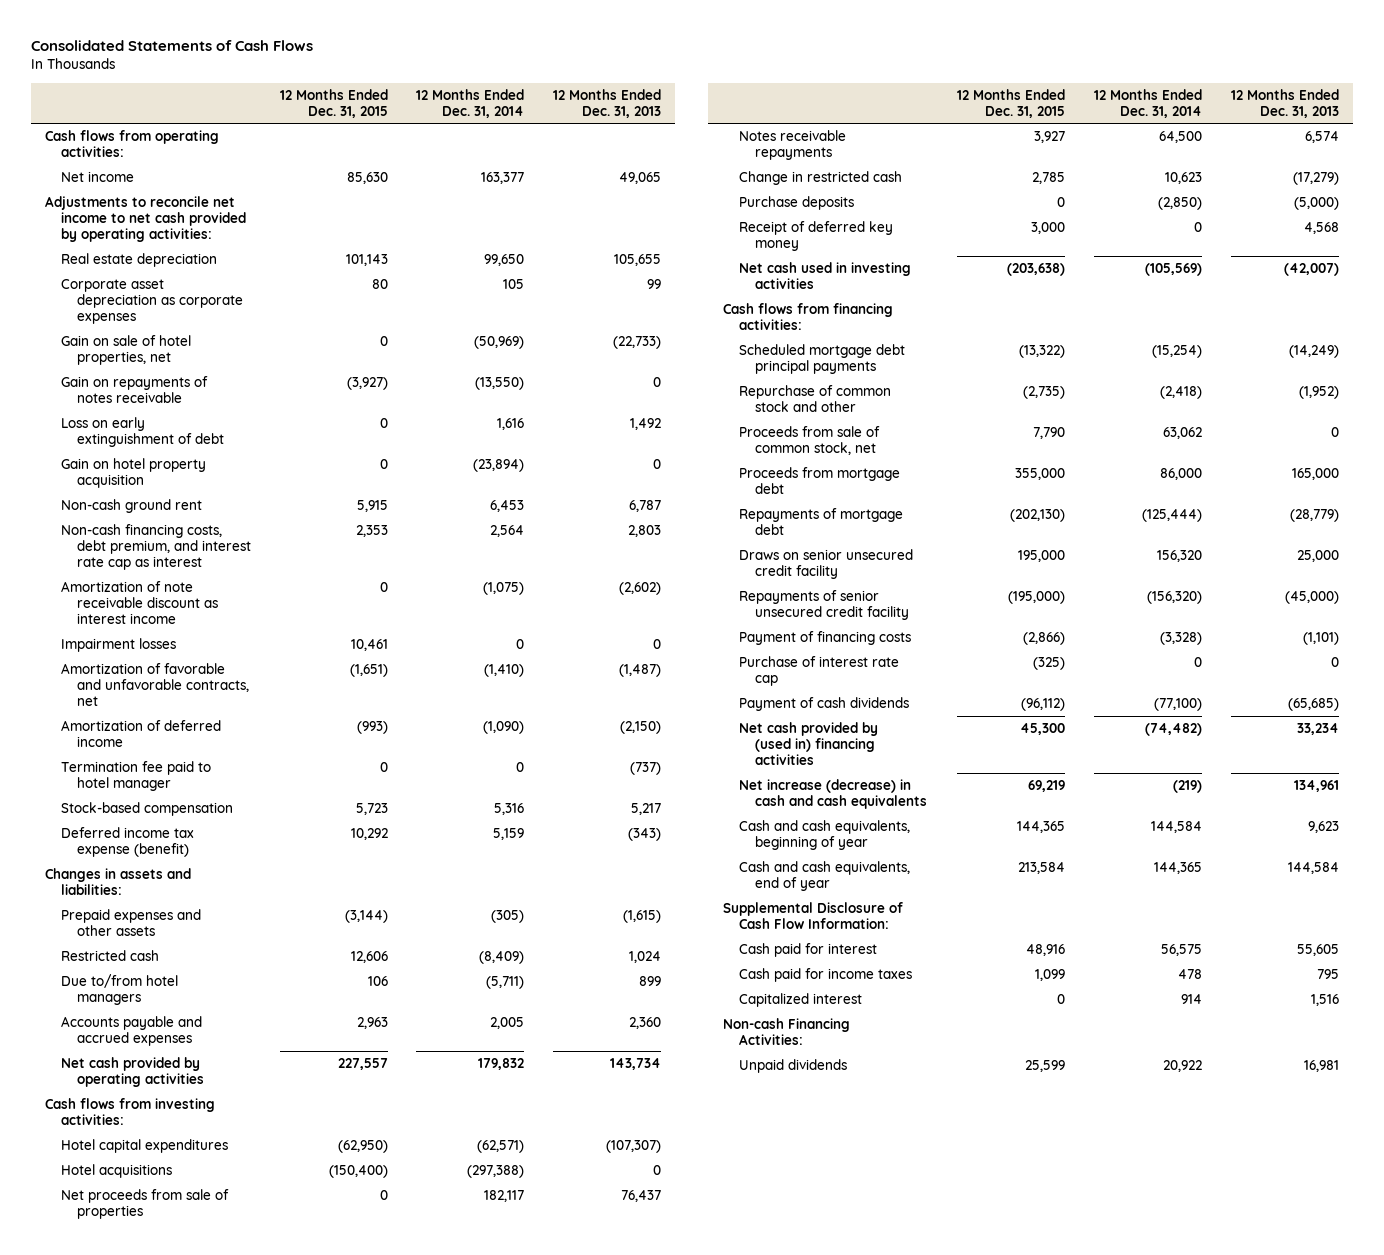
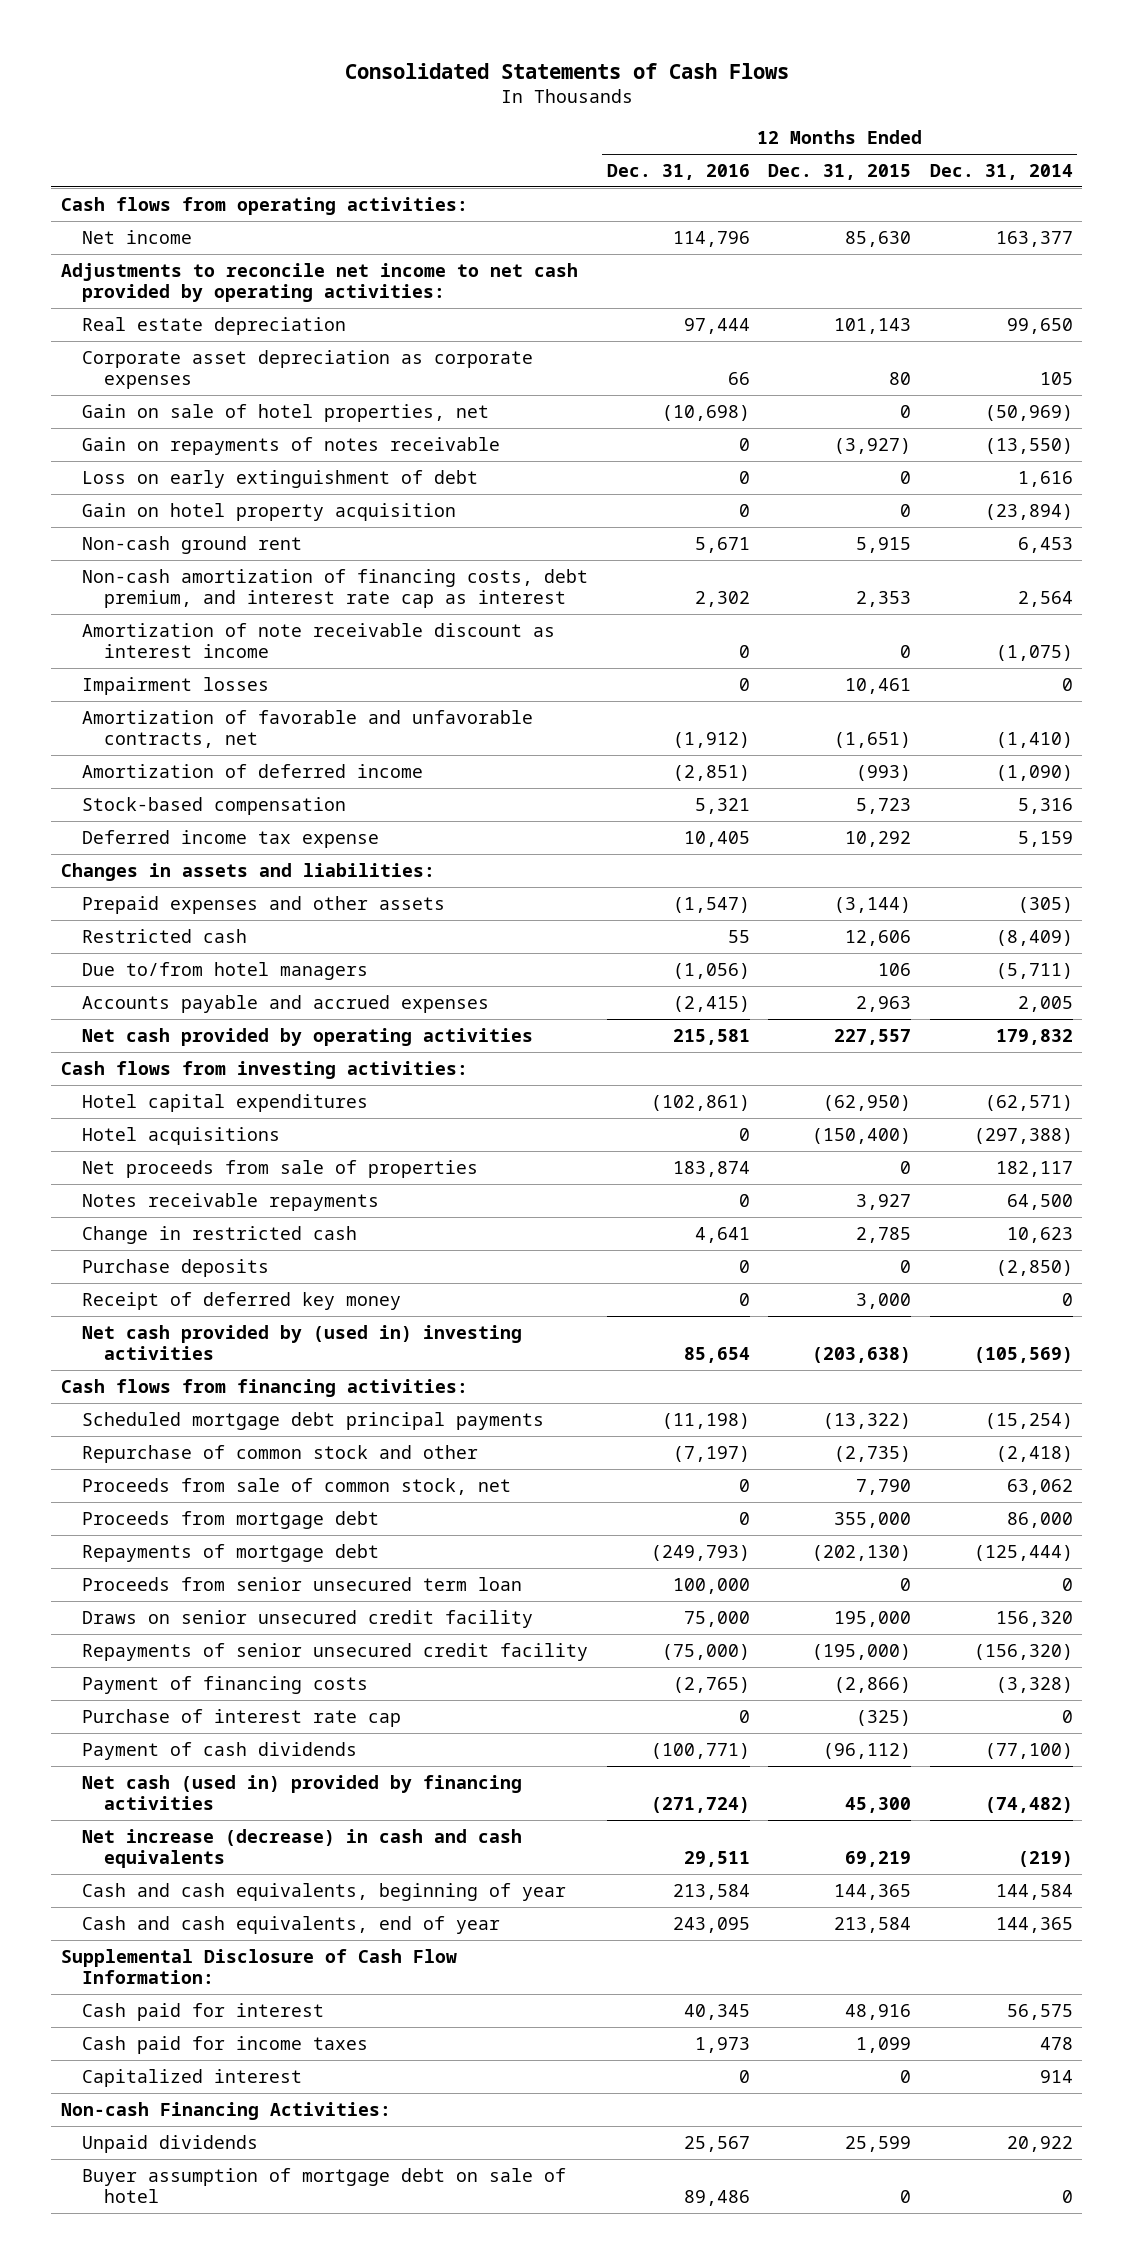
- | 12 Months Ended Dec. 31, 2015 | 12 Months Ended Dec. 31, 2014 | 12 Months Ended Dec. 31, 2013
+ | 12 Months Ended Dec. 31, 2016 | 12 Months Ended Dec. 31, 2015 | 12 Months Ended Dec. 31, 2014
- Non-cash financing costs, debt premium, and interest rate cap as interest | 2,353 | 2,564 | 2,803
+ Non-cash amortization of financing costs, debt premium, and interest rate cap as interest | 2,302 | 2,353 | 2,564
- Termination fee paid to hotel manager | 0 | 0 | (737)
- Deferred income tax expense (benefit) | 10,292 | 5,159 | (343)
+ Deferred income tax expense | 10,405 | 10,292 | 5,159
- Net cash used in investing activities | (203,638) | (105,569) | (42,007)
+ Net cash provided by (used in) investing activities | 85,654 | (203,638) | (105,569)
+ Proceeds from senior unsecured term loan | 100,000 | 0 | 0
- Net cash provided by (used in) financing activities | 45,300 | (74,482) | 33,234
+ Net cash (used in) provided by financing activities | (271,724) | 45,300 | (74,482)
+ Buyer assumption of mortgage debt on sale of hotel | 89,486 | 0 | 0

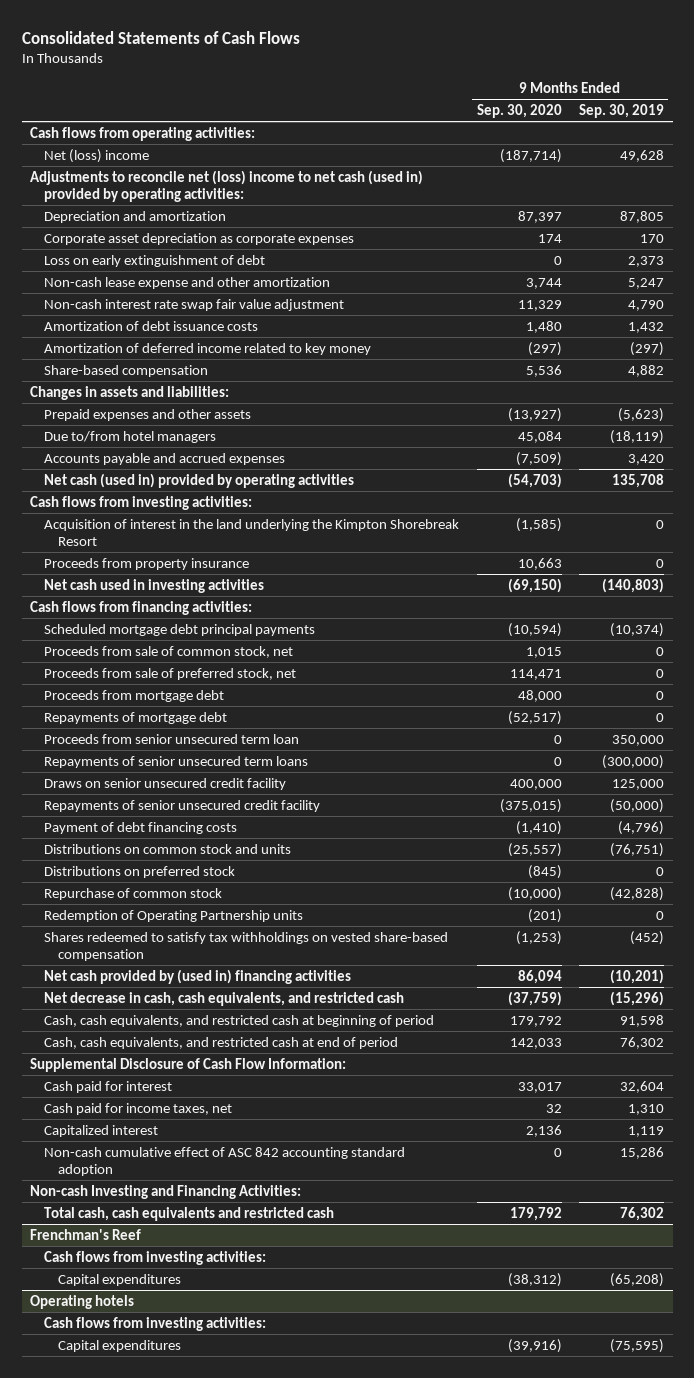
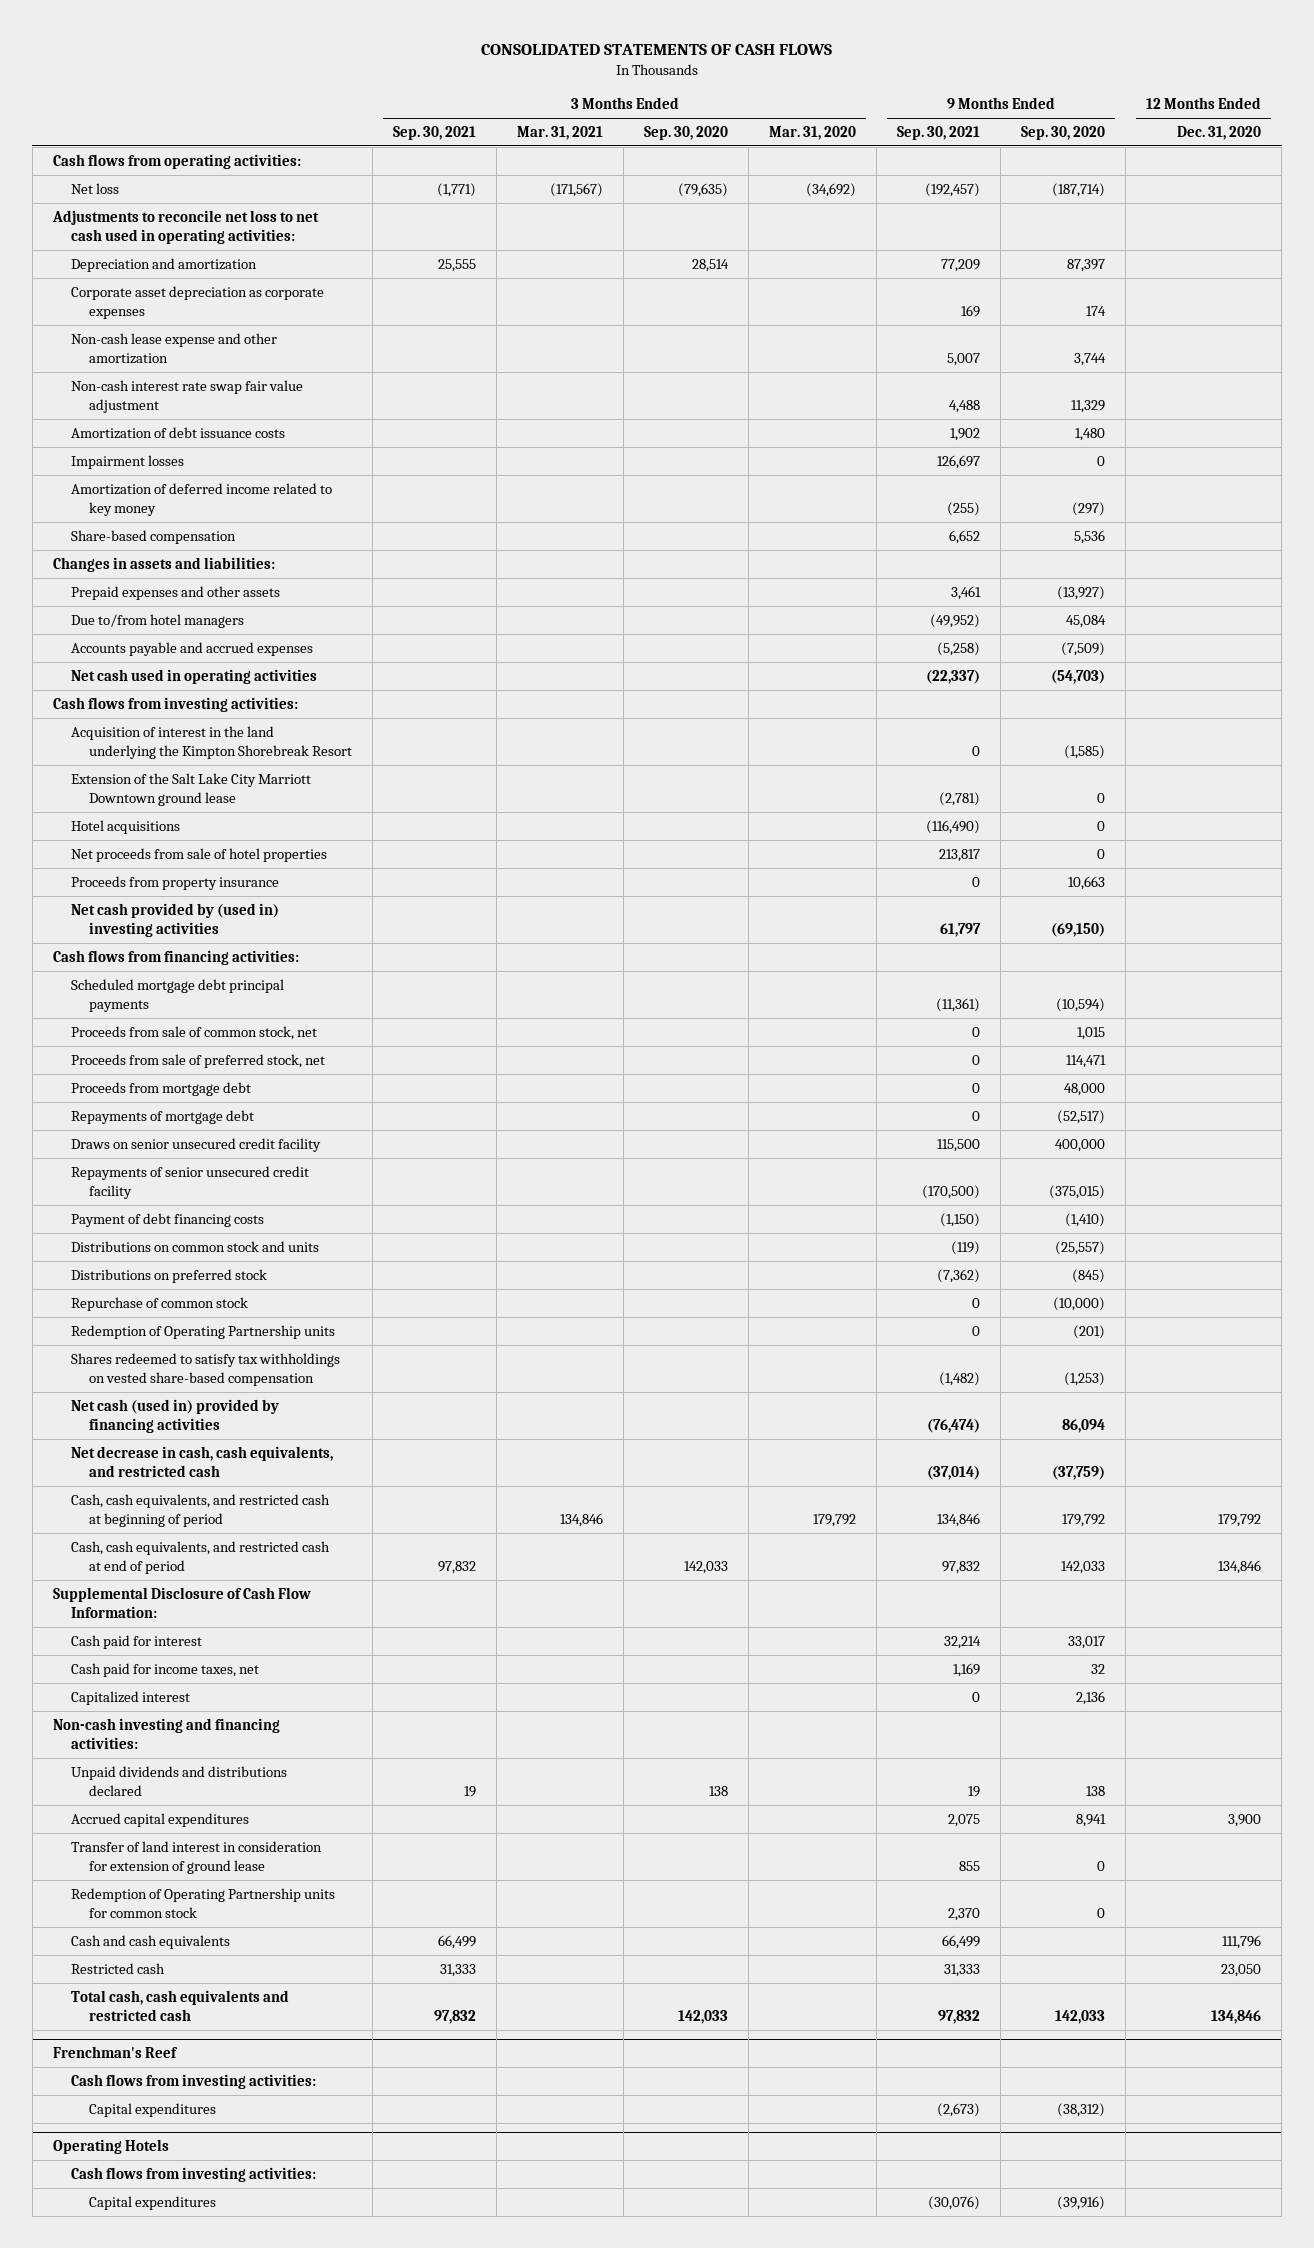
- Consolidated Statements of Cash Flows
+ CONSOLIDATED STATEMENTS OF CASH FLOWS
- | 9 Months Ended Sep. 30, 2020 | 9 Months Ended Sep. 30, 2019
+ | 3 Months Ended Sep. 30, 2021 | 3 Months Ended Mar. 31, 2021 | 3 Months Ended Sep. 30, 2020 | 3 Months Ended Mar. 31, 2020 | 9 Months Ended Sep. 30, 2021 | 9 Months Ended Sep. 30, 2020 | 12 Months Ended Dec. 31, 2020
- Net (loss) income | (187,714) | 49,628
- Adjustments to reconcile net (loss) income to net cash (used in) provided by operating activities:
+ Net loss | (1,771) | (171,567) | (79,635) | (34,692) | (192,457) | (187,714) |
+ Adjustments to reconcile net loss to net cash used in operating activities:
- Loss on early extinguishment of debt | 0 | 2,373
+ Impairment losses | | | | | 126,697 | 0 |
- Net cash (used in) provided by operating activities | (54,703) | 135,708
+ Net cash used in operating activities | | | | | (22,337) | (54,703) |
+ Extension of the Salt Lake City Marriott Downtown ground lease | | | | | (2,781) | 0 |
+ Hotel acquisitions | | | | | (116,490) | 0 |
+ Net proceeds from sale of hotel properties | | | | | 213,817 | 0 |
- Net cash used in investing activities | (69,150) | (140,803)
+ Net cash provided by (used in) investing activities | | | | | 61,797 | (69,150) |
- Proceeds from senior unsecured term loan | 0 | 350,000
- Repayments of senior unsecured term loans | 0 | (300,000)
- Net cash provided by (used in) financing activities | 86,094 | (10,201)
+ Net cash (used in) provided by financing activities | | | | | (76,474) | 86,094 |
- Non-cash cumulative effect of ASC 842 accounting standard adoption | 0 | 15,286
- Non-cash Investing and Financing Activities:
- Total cash, cash equivalents and restricted cash | 179,792 | 76,302
+ Non-cash investing and financing activities:
+ Unpaid dividends and distributions declared | 19 | | 138 | | 19 | 138 |
+ Accrued capital expenditures | | | | | 2,075 | 8,941 | 3,900
+ Transfer of land interest in consideration for extension of ground lease | | | | | 855 | 0 |
+ Redemption of Operating Partnership units for common stock | | | | | 2,370 | 0 |
+ Cash and cash equivalents | 66,499 | | | | 66,499 | | 111,796
+ Restricted cash | 31,333 | | | | 31,333 | | 23,050
+ Total cash, cash equivalents and restricted cash | 97,832 | | 142,033 | | 97,832 | 142,033 | 134,846
- Operating hotels
+ Operating Hotels

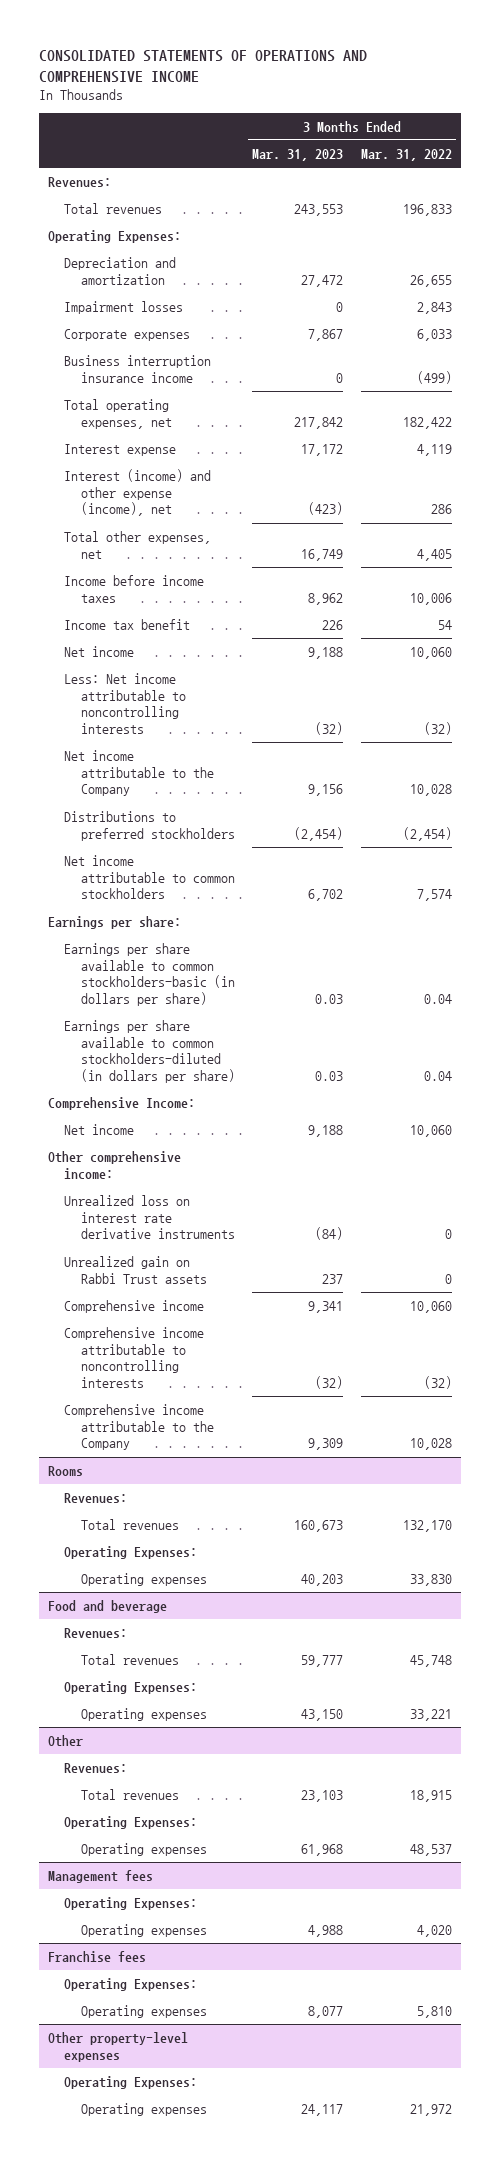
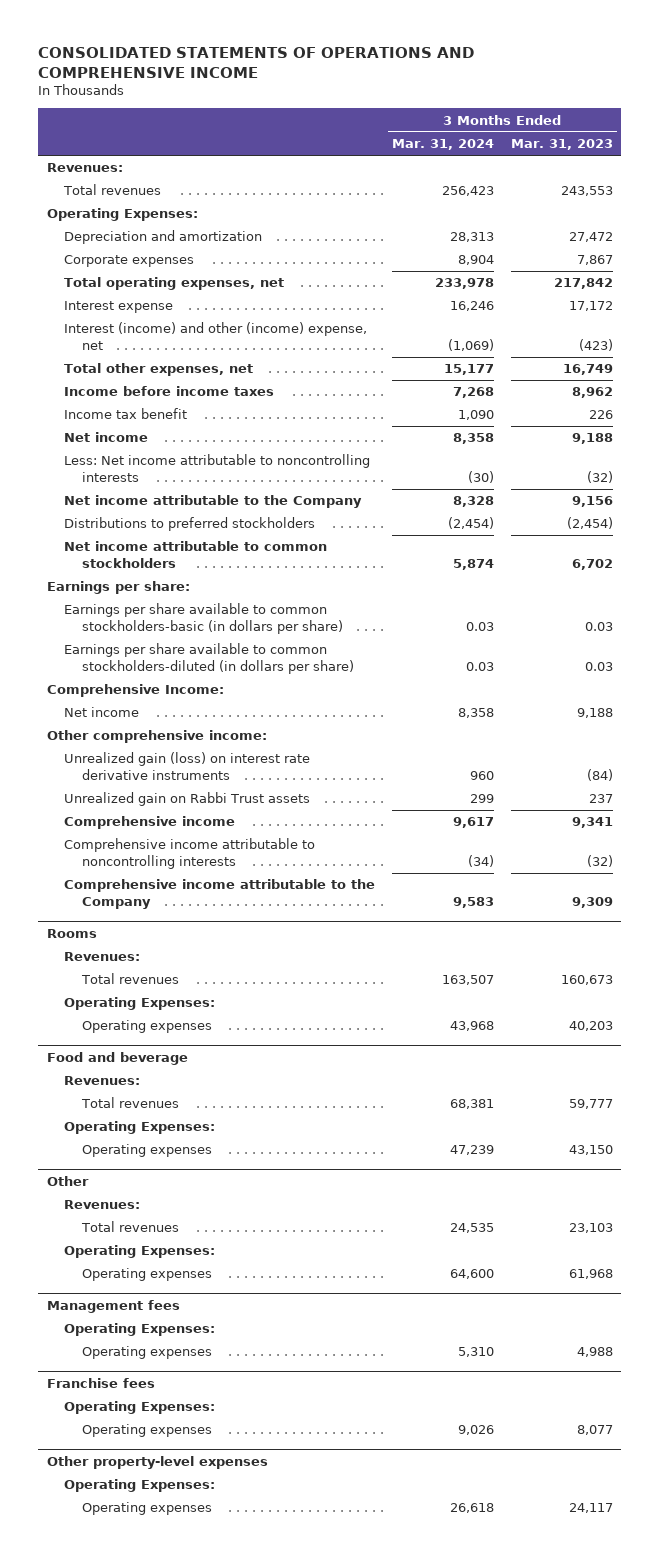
- | 3 Months Ended Mar. 31, 2023 | 3 Months Ended Mar. 31, 2022
+ | 3 Months Ended Mar. 31, 2024 | 3 Months Ended Mar. 31, 2023
- Impairment losses | 0 | 2,843
- Business interruption insurance income | 0 | (499)
- Interest (income) and other expense (income), net | (423) | 286
+ Interest (income) and other (income) expense, net | (1,069) | (423)
- Unrealized loss on interest rate derivative instruments | (84) | 0
+ Unrealized gain (loss) on interest rate derivative instruments | 960 | (84)

